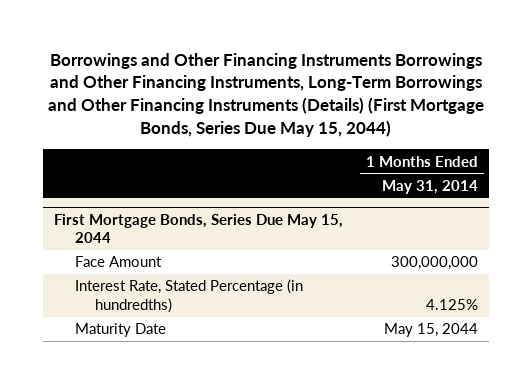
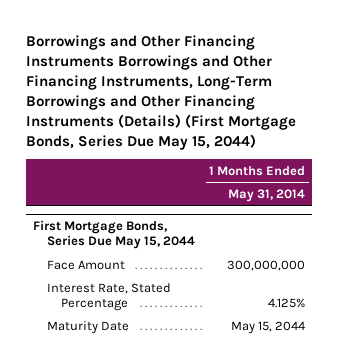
@ First Mortgage Bonds, Series Due May 15, 2044
- Interest Rate, Stated Percentage (in hundredths) | 4.125%
+ Interest Rate, Stated Percentage | 4.125%

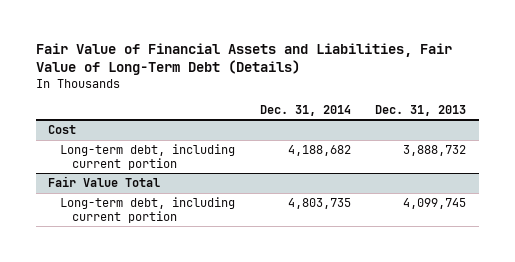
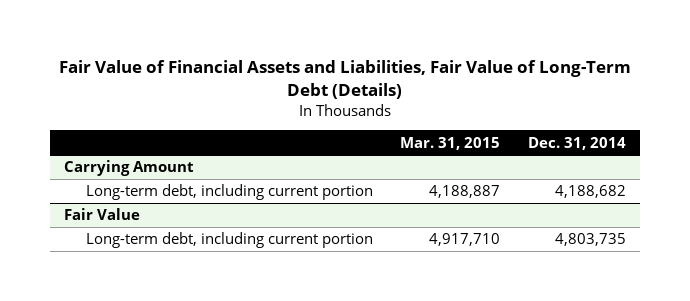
- | Dec. 31, 2014 | Dec. 31, 2013
+ | Mar. 31, 2015 | Dec. 31, 2014
- Cost
+ Carrying Amount
- Fair Value Total
+ Fair Value

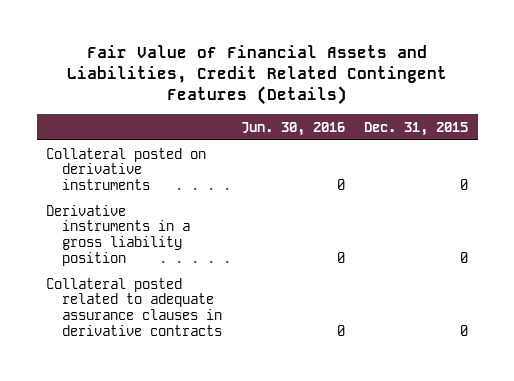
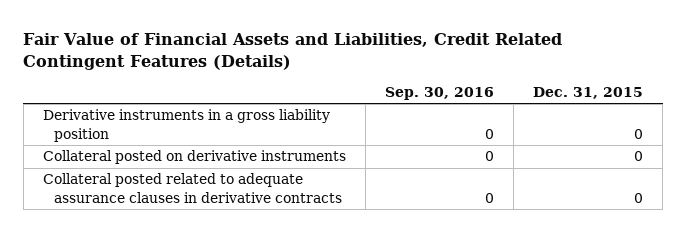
- | Jun. 30, 2016 | Dec. 31, 2015
+ | Sep. 30, 2016 | Dec. 31, 2015
moved down: Collateral posted on derivative instruments | 0 | 0

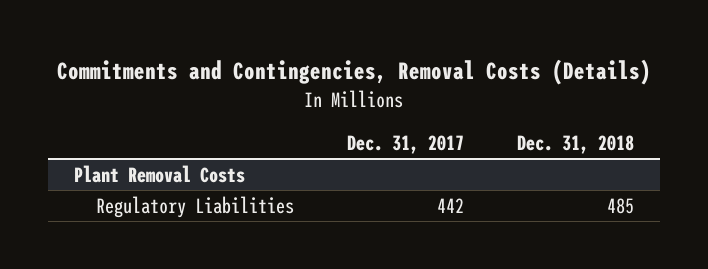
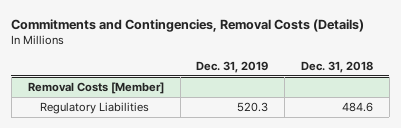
- | Dec. 31, 2017 | Dec. 31, 2018
+ | Dec. 31, 2019 | Dec. 31, 2018
- Plant Removal Costs
- Regulatory Liabilities | 442 | 485
+ Removal Costs [Member]
+ Regulatory Liabilities | 520.3 | 484.6

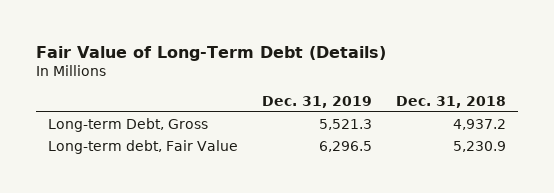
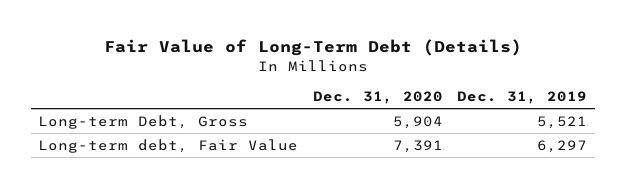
- | Dec. 31, 2019 | Dec. 31, 2018
+ | Dec. 31, 2020 | Dec. 31, 2019
- Long-term Debt, Gross | 5,521.3 | 4,937.2
- Long-term debt, Fair Value | 6,296.5 | 5,230.9
+ Long-term Debt, Gross | 5,904 | 5,521
+ Long-term debt, Fair Value | 7,391 | 6,297

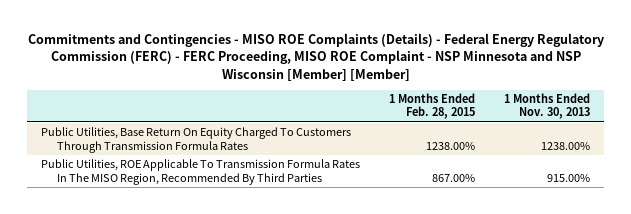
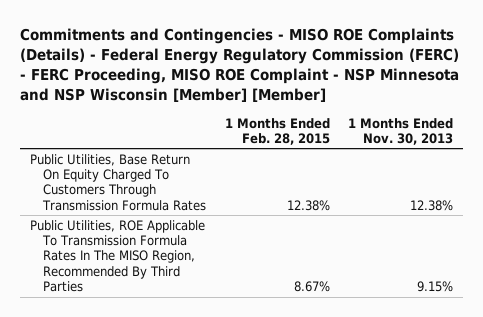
- Public Utilities, Base Return On Equity Charged To Customers Through Transmission Formula Rates | 1238.00% | 1238.00%
- Public Utilities, ROE Applicable To Transmission Formula Rates In The MISO Region, Recommended By Third Parties | 867.00% | 915.00%
+ Public Utilities, Base Return On Equity Charged To Customers Through Transmission Formula Rates | 12.38% | 12.38%
+ Public Utilities, ROE Applicable To Transmission Formula Rates In The MISO Region, Recommended By Third Parties | 8.67% | 9.15%

